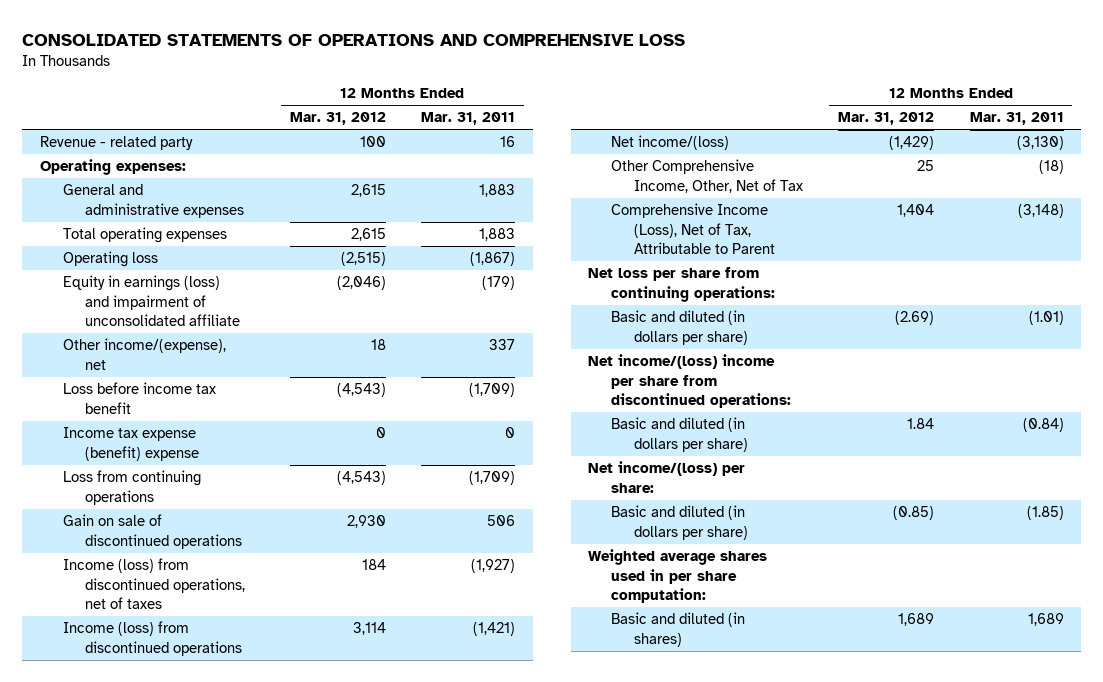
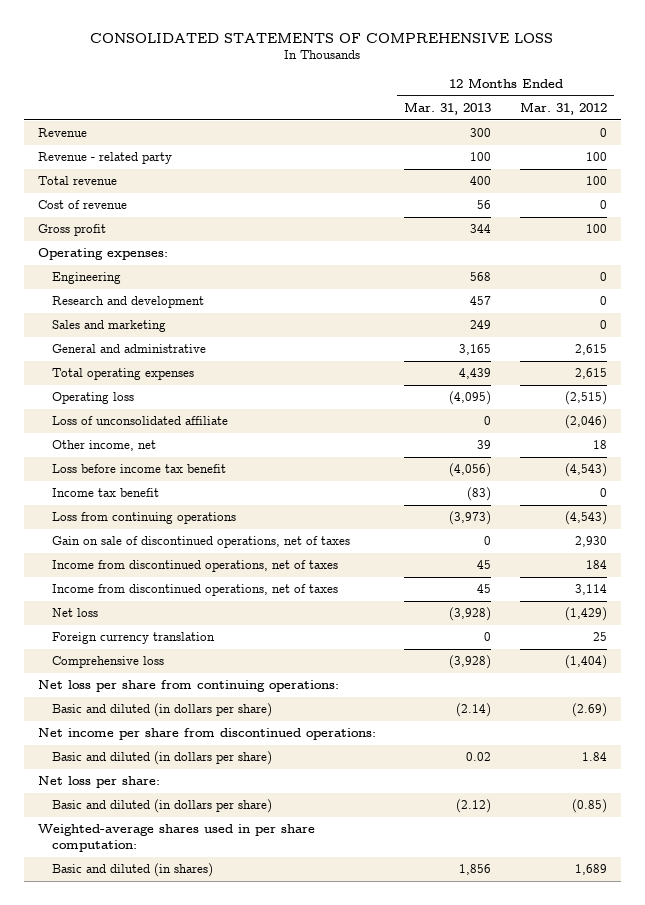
- CONSOLIDATED STATEMENTS OF OPERATIONS AND COMPREHENSIVE LOSS
+ CONSOLIDATED STATEMENTS OF COMPREHENSIVE LOSS
- | 12 Months Ended Mar. 31, 2012 | 12 Months Ended Mar. 31, 2011
+ | 12 Months Ended Mar. 31, 2013 | 12 Months Ended Mar. 31, 2012
+ Revenue | 300 | 0
+ Total revenue | 400 | 100
+ Cost of revenue | 56 | 0
+ Gross profit | 344 | 100
- General and administrative expenses | 2,615 | 1,883
+ Engineering | 568 | 0
+ Research and development | 457 | 0
+ Sales and marketing | 249 | 0
+ General and administrative | 3,165 | 2,615
- Equity in earnings (loss) and impairment of unconsolidated affiliate | (2,046) | (179)
- Other income/(expense), net | 18 | 337
+ Loss of unconsolidated affiliate | 0 | (2,046)
+ Other income, net | 39 | 18
- Income tax expense (benefit) expense | 0 | 0
+ Income tax benefit | (83) | 0
- Gain on sale of discontinued operations | 2,930 | 506
- Income (loss) from discontinued operations, net of taxes | 184 | (1,927)
- Income (loss) from discontinued operations | 3,114 | (1,421)
- Net income/(loss) | (1,429) | (3,130)
- Other Comprehensive Income, Other, Net of Tax | 25 | (18)
- Comprehensive Income (Loss), Net of Tax, Attributable to Parent | 1,404 | (3,148)
+ Gain on sale of discontinued operations, net of taxes | 0 | 2,930
+ Income from discontinued operations, net of taxes | 45 | 184
+ Income from discontinued operations, net of taxes | 45 | 3,114
+ Net loss | (3,928) | (1,429)
+ Foreign currency translation | 0 | 25
+ Comprehensive loss | (3,928) | (1,404)
- Net income/(loss) income per share from discontinued operations:
+ Net income per share from discontinued operations:
- Net income/(loss) per share:
+ Net loss per share:
- Weighted average shares used in per share computation:
+ Weighted-average shares used in per share computation:

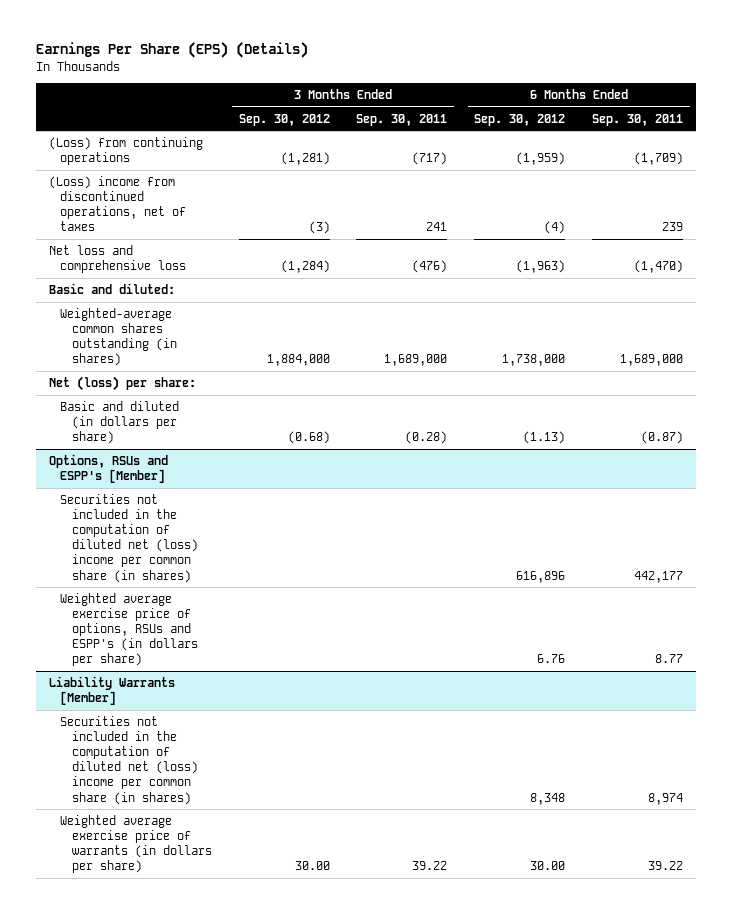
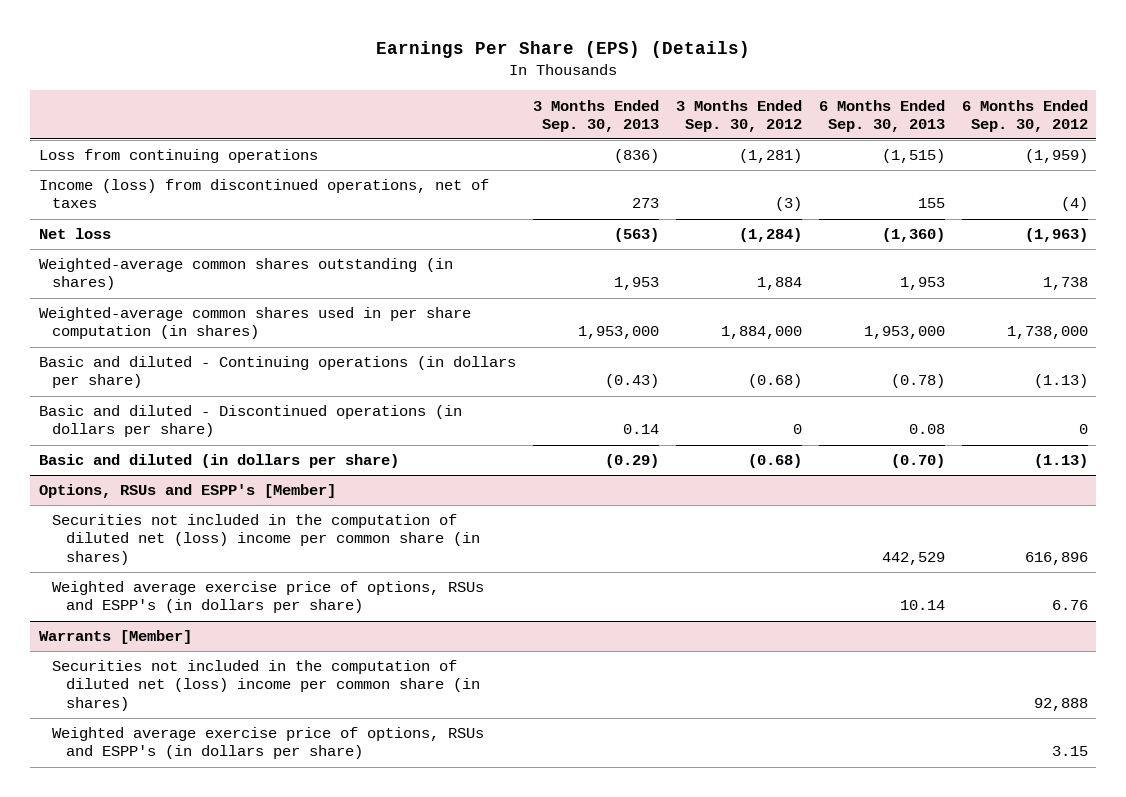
- | 3 Months Ended Sep. 30, 2012 | 3 Months Ended Sep. 30, 2011 | 6 Months Ended Sep. 30, 2012 | 6 Months Ended Sep. 30, 2011
+ | 3 Months Ended Sep. 30, 2013 | 3 Months Ended Sep. 30, 2012 | 6 Months Ended Sep. 30, 2013 | 6 Months Ended Sep. 30, 2012
- (Loss) from continuing operations | (1,281) | (717) | (1,959) | (1,709)
- (Loss) income from discontinued operations, net of taxes | (3) | 241 | (4) | 239
- Net loss and comprehensive loss | (1,284) | (476) | (1,963) | (1,470)
- Basic and diluted:
- Weighted-average common shares outstanding (in shares) | 1,884,000 | 1,689,000 | 1,738,000 | 1,689,000
- Net (loss) per share:
+ Loss from continuing operations | (836) | (1,281) | (1,515) | (1,959)
+ Income (loss) from discontinued operations, net of taxes | 273 | (3) | 155 | (4)
+ Net loss | (563) | (1,284) | (1,360) | (1,963)
+ Weighted-average common shares outstanding (in shares) | 1,953 | 1,884 | 1,953 | 1,738
+ Weighted-average common shares used in per share computation (in shares) | 1,953,000 | 1,884,000 | 1,953,000 | 1,738,000
+ Basic and diluted - Continuing operations (in dollars per share) | (0.43) | (0.68) | (0.78) | (1.13)
+ Basic and diluted - Discontinued operations (in dollars per share) | 0.14 | 0 | 0.08 | 0
- Liability Warrants [Member]
- Securities not included in the computation of diluted net (loss) income per common share (in shares) | | | 8,348 | 8,974
- Weighted average exercise price of warrants (in dollars per share) | 30.00 | 39.22 | 30.00 | 39.22
+ Warrants [Member]
+ Securities not included in the computation of diluted net (loss) income per common share (in shares) | | | | 92,888
+ Weighted average exercise price of options, RSUs and ESPP's (in dollars per share) | | | | 3.15

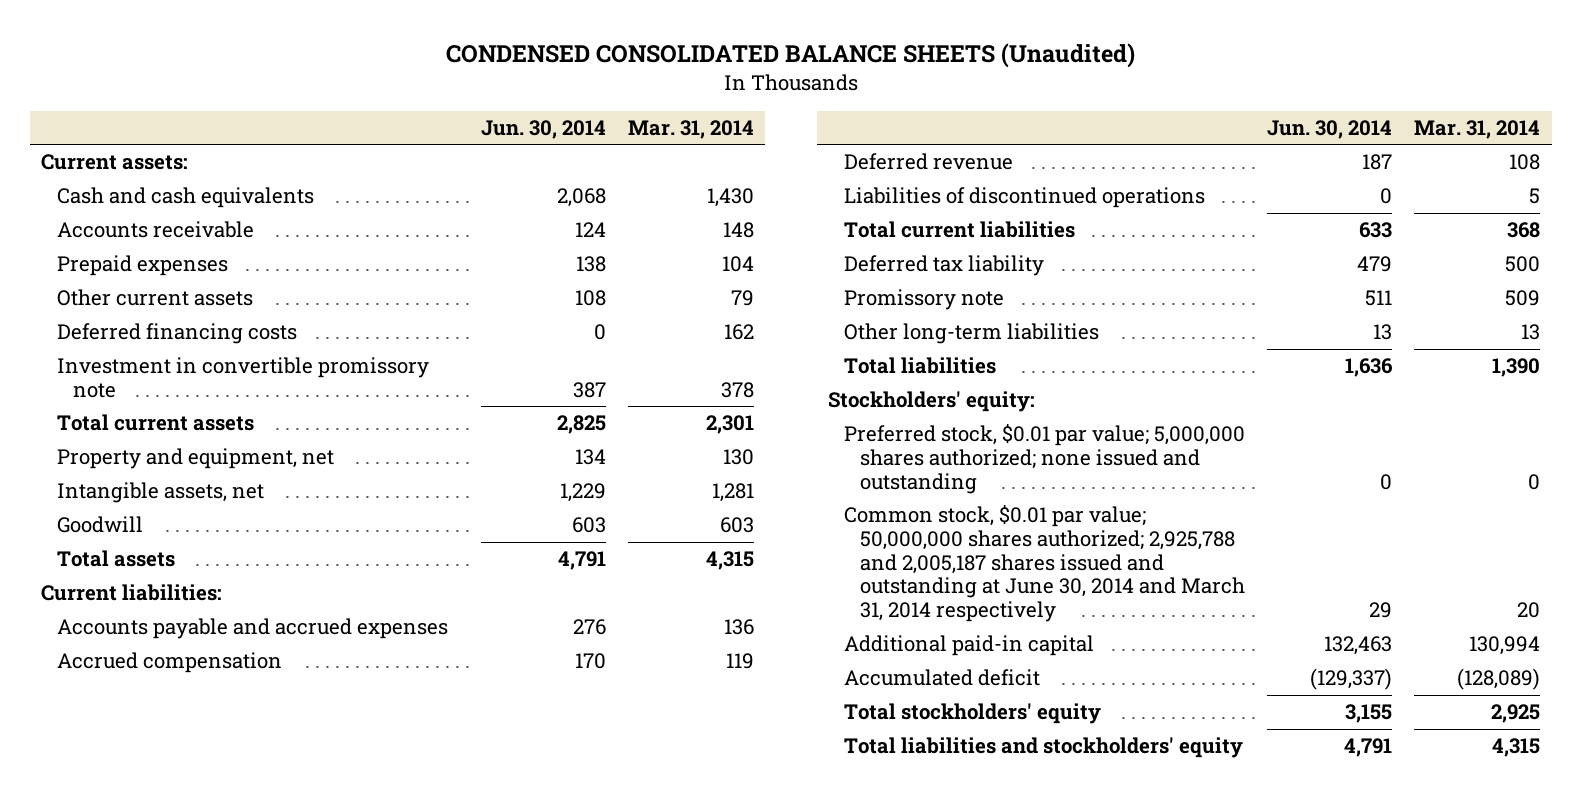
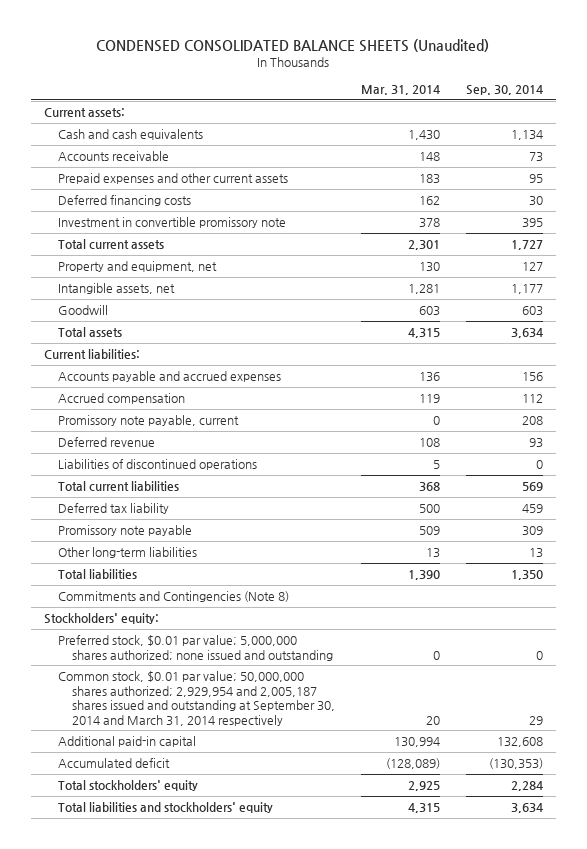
- | Jun. 30, 2014 | Mar. 31, 2014
+ | Mar. 31, 2014 | Sep. 30, 2014
- Prepaid expenses | 138 | 104
- Other current assets | 108 | 79
+ Prepaid expenses and other current assets | 183 | 95
+ Promissory note payable, current | 0 | 208
- Promissory note | 511 | 509
+ Promissory note payable | 509 | 309
+ Commitments and Contingencies (Note 8)
- Common stock, $0.01 par value; 50,000,000 shares authorized; 2,925,788 and 2,005,187 shares issued and outstanding at June 30, 2014 and March 31, 2014 respectively | 29 | 20
+ Common stock, $0.01 par value; 50,000,000 shares authorized; 2,929,954 and 2,005,187 shares issued and outstanding at September 30, 2014 and March 31, 2014 respectively | 20 | 29

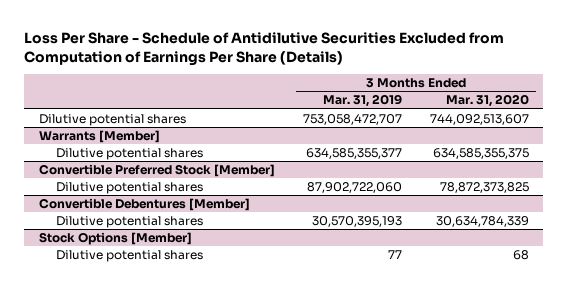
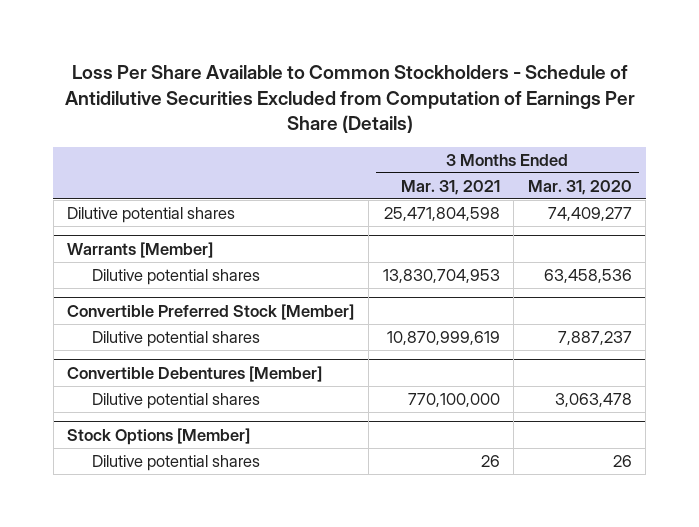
- Loss Per Share - Schedule of Antidilutive Securities Excluded from Computation of Earnings Per Share (Details)
+ Loss Per Share Available to Common Stockholders - Schedule of Antidilutive Securities Excluded from Computation of Earnings Per Share (Details)
- | 3 Months Ended Mar. 31, 2019 | 3 Months Ended Mar. 31, 2020
+ | 3 Months Ended Mar. 31, 2021 | 3 Months Ended Mar. 31, 2020
- Dilutive potential shares | 753,058,472,707 | 744,092,513,607
+ Dilutive potential shares | 25,471,804,598 | 74,409,277
@ Warrants [Member]
- Dilutive potential shares | 634,585,355,377 | 634,585,355,375
+ Dilutive potential shares | 13,830,704,953 | 63,458,536
@ Convertible Preferred Stock [Member]
- Dilutive potential shares | 87,902,722,060 | 78,872,373,825
+ Dilutive potential shares | 10,870,999,619 | 7,887,237
@ Convertible Debentures [Member]
- Dilutive potential shares | 30,570,395,193 | 30,634,784,339
+ Dilutive potential shares | 770,100,000 | 3,063,478
@ Stock Options [Member]
- Dilutive potential shares | 77 | 68
+ Dilutive potential shares | 26 | 26

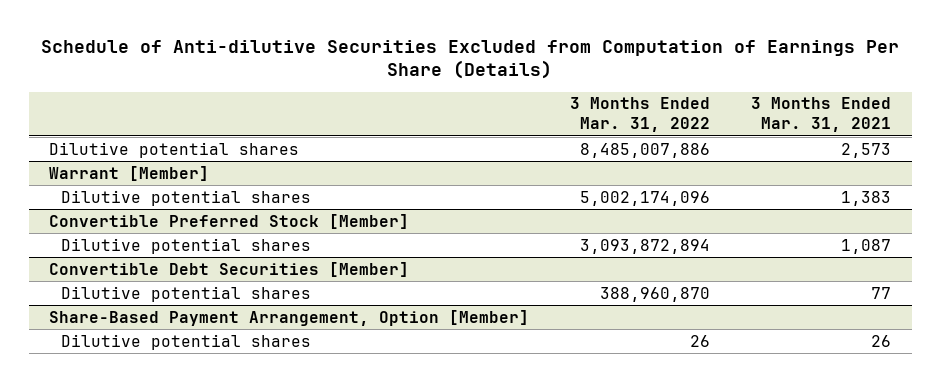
- Loss Per Share Available to Common Stockholders - Schedule of Antidilutive Securities Excluded from Computation of Earnings Per Share (Details)
+ Schedule of Anti-dilutive Securities Excluded from Computation of Earnings Per Share (Details)
- | 3 Months Ended Mar. 31, 2021 | 3 Months Ended Mar. 31, 2020
+ | 3 Months Ended Mar. 31, 2022 | 3 Months Ended Mar. 31, 2021
- Dilutive potential shares | 25,471,804,598 | 74,409,277
- Warrants [Member]
- Dilutive potential shares | 13,830,704,953 | 63,458,536
+ Dilutive potential shares | 8,485,007,886 | 2,573
+ Warrant [Member]
+ Dilutive potential shares | 5,002,174,096 | 1,383
@ Convertible Preferred Stock [Member]
- Dilutive potential shares | 10,870,999,619 | 7,887,237
- Convertible Debentures [Member]
- Dilutive potential shares | 770,100,000 | 3,063,478
- Stock Options [Member]
@ Convertible Preferred Stock [Member]
+ Dilutive potential shares | 3,093,872,894 | 1,087
+ Convertible Debt Securities [Member]
+ Dilutive potential shares | 388,960,870 | 77
+ Share-Based Payment Arrangement, Option [Member]

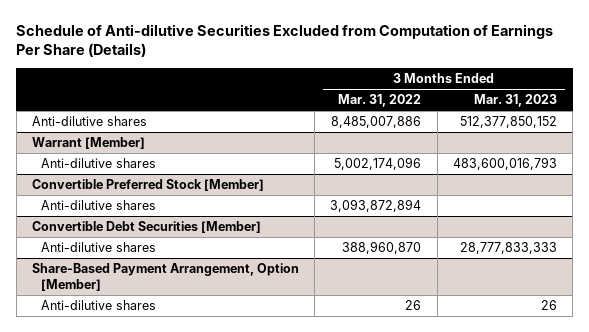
- | 3 Months Ended Mar. 31, 2022 | 3 Months Ended Mar. 31, 2021
+ | 3 Months Ended Mar. 31, 2022 | 3 Months Ended Mar. 31, 2023
- Dilutive potential shares | 8,485,007,886 | 2,573
+ Anti-dilutive shares | 8,485,007,886 | 512,377,850,152
@ Warrant [Member]
- Dilutive potential shares | 5,002,174,096 | 1,383
+ Anti-dilutive shares | 5,002,174,096 | 483,600,016,793
@ Convertible Preferred Stock [Member]
- Dilutive potential shares | 3,093,872,894 | 1,087
+ Anti-dilutive shares | 3,093,872,894 |
@ Convertible Debt Securities [Member]
- Dilutive potential shares | 388,960,870 | 77
+ Anti-dilutive shares | 388,960,870 | 28,777,833,333
@ Share-Based Payment Arrangement, Option [Member]
- Dilutive potential shares | 26 | 26
+ Anti-dilutive shares | 26 | 26

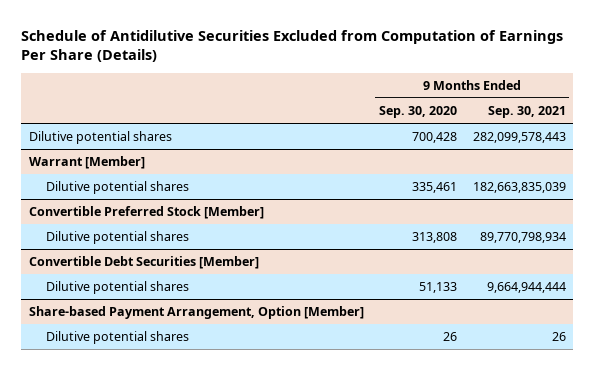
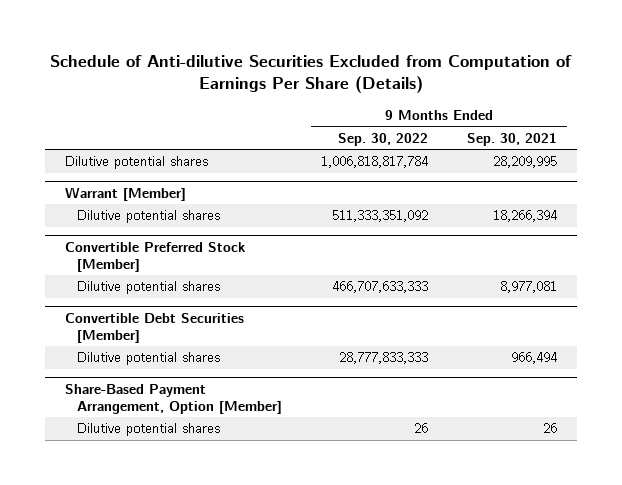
- Schedule of Antidilutive Securities Excluded from Computation of Earnings Per Share (Details)
+ Schedule of Anti-dilutive Securities Excluded from Computation of Earnings Per Share (Details)
- | 9 Months Ended Sep. 30, 2020 | 9 Months Ended Sep. 30, 2021
+ | 9 Months Ended Sep. 30, 2022 | 9 Months Ended Sep. 30, 2021
- Dilutive potential shares | 700,428 | 282,099,578,443
+ Dilutive potential shares | 1,006,818,817,784 | 28,209,995
@ Warrant [Member]
- Dilutive potential shares | 335,461 | 182,663,835,039
+ Dilutive potential shares | 511,333,351,092 | 18,266,394
@ Convertible Preferred Stock [Member]
- Dilutive potential shares | 313,808 | 89,770,798,934
+ Dilutive potential shares | 466,707,633,333 | 8,977,081
@ Convertible Debt Securities [Member]
- Dilutive potential shares | 51,133 | 9,664,944,444
- Share-based Payment Arrangement, Option [Member]
@ Convertible Debt Securities [Member]
+ Dilutive potential shares | 28,777,833,333 | 966,494
+ Share-Based Payment Arrangement, Option [Member]

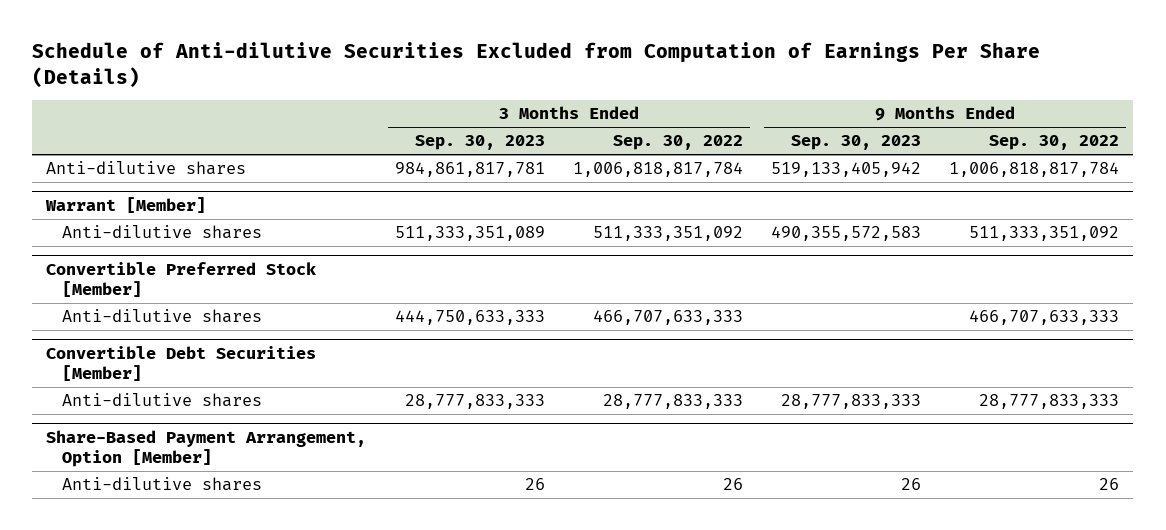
- | 9 Months Ended Sep. 30, 2022 | 9 Months Ended Sep. 30, 2021
+ | 3 Months Ended Sep. 30, 2023 | 3 Months Ended Sep. 30, 2022 | 9 Months Ended Sep. 30, 2023 | 9 Months Ended Sep. 30, 2022
- Dilutive potential shares | 1,006,818,817,784 | 28,209,995
+ Anti-dilutive shares | 984,861,817,781 | 1,006,818,817,784 | 519,133,405,942 | 1,006,818,817,784
@ Warrant [Member]
- Dilutive potential shares | 511,333,351,092 | 18,266,394
+ Anti-dilutive shares | 511,333,351,089 | 511,333,351,092 | 490,355,572,583 | 511,333,351,092
@ Convertible Preferred Stock [Member]
- Dilutive potential shares | 466,707,633,333 | 8,977,081
+ Anti-dilutive shares | 444,750,633,333 | 466,707,633,333 | | 466,707,633,333
@ Convertible Debt Securities [Member]
- Dilutive potential shares | 28,777,833,333 | 966,494
+ Anti-dilutive shares | 28,777,833,333 | 28,777,833,333 | 28,777,833,333 | 28,777,833,333
@ Share-Based Payment Arrangement, Option [Member]
- Dilutive potential shares | 26 | 26
+ Anti-dilutive shares | 26 | 26 | 26 | 26

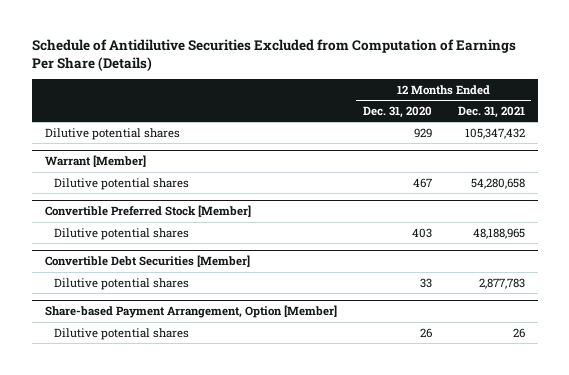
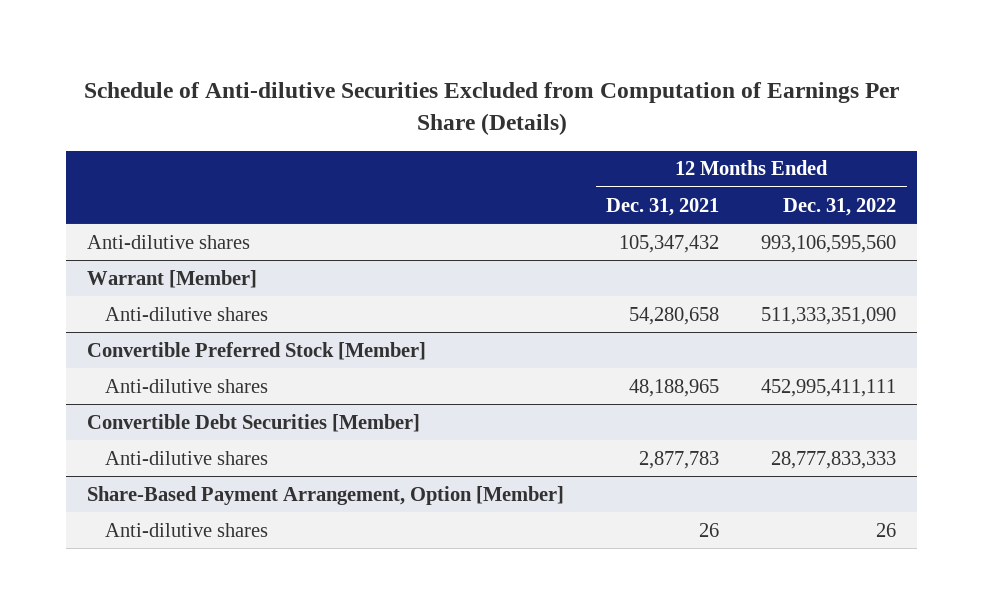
- Schedule of Antidilutive Securities Excluded from Computation of Earnings Per Share (Details)
+ Schedule of Anti-dilutive Securities Excluded from Computation of Earnings Per Share (Details)
- | 12 Months Ended Dec. 31, 2020 | 12 Months Ended Dec. 31, 2021
+ | 12 Months Ended Dec. 31, 2021 | 12 Months Ended Dec. 31, 2022
- Dilutive potential shares | 929 | 105,347,432
+ Anti-dilutive shares | 105,347,432 | 993,106,595,560
@ Warrant [Member]
- Dilutive potential shares | 467 | 54,280,658
+ Anti-dilutive shares | 54,280,658 | 511,333,351,090
@ Convertible Preferred Stock [Member]
- Dilutive potential shares | 403 | 48,188,965
+ Anti-dilutive shares | 48,188,965 | 452,995,411,111
@ Convertible Debt Securities [Member]
- Dilutive potential shares | 33 | 2,877,783
- Share-based Payment Arrangement, Option [Member]
- Dilutive potential shares | 26 | 26
@ Convertible Debt Securities [Member]
+ Anti-dilutive shares | 2,877,783 | 28,777,833,333
+ Share-Based Payment Arrangement, Option [Member]
+ Anti-dilutive shares | 26 | 26

